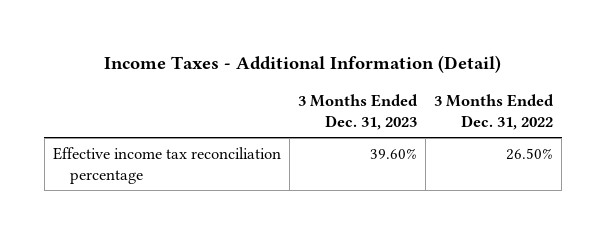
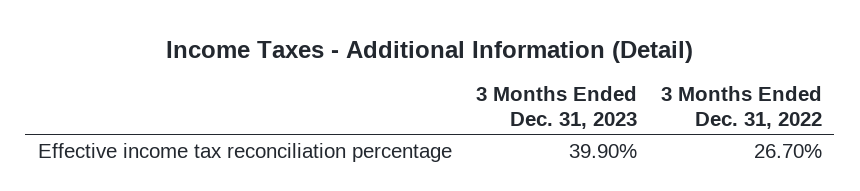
- Effective income tax reconciliation percentage | 39.60% | 26.50%
+ Effective income tax reconciliation percentage | 39.90% | 26.70%

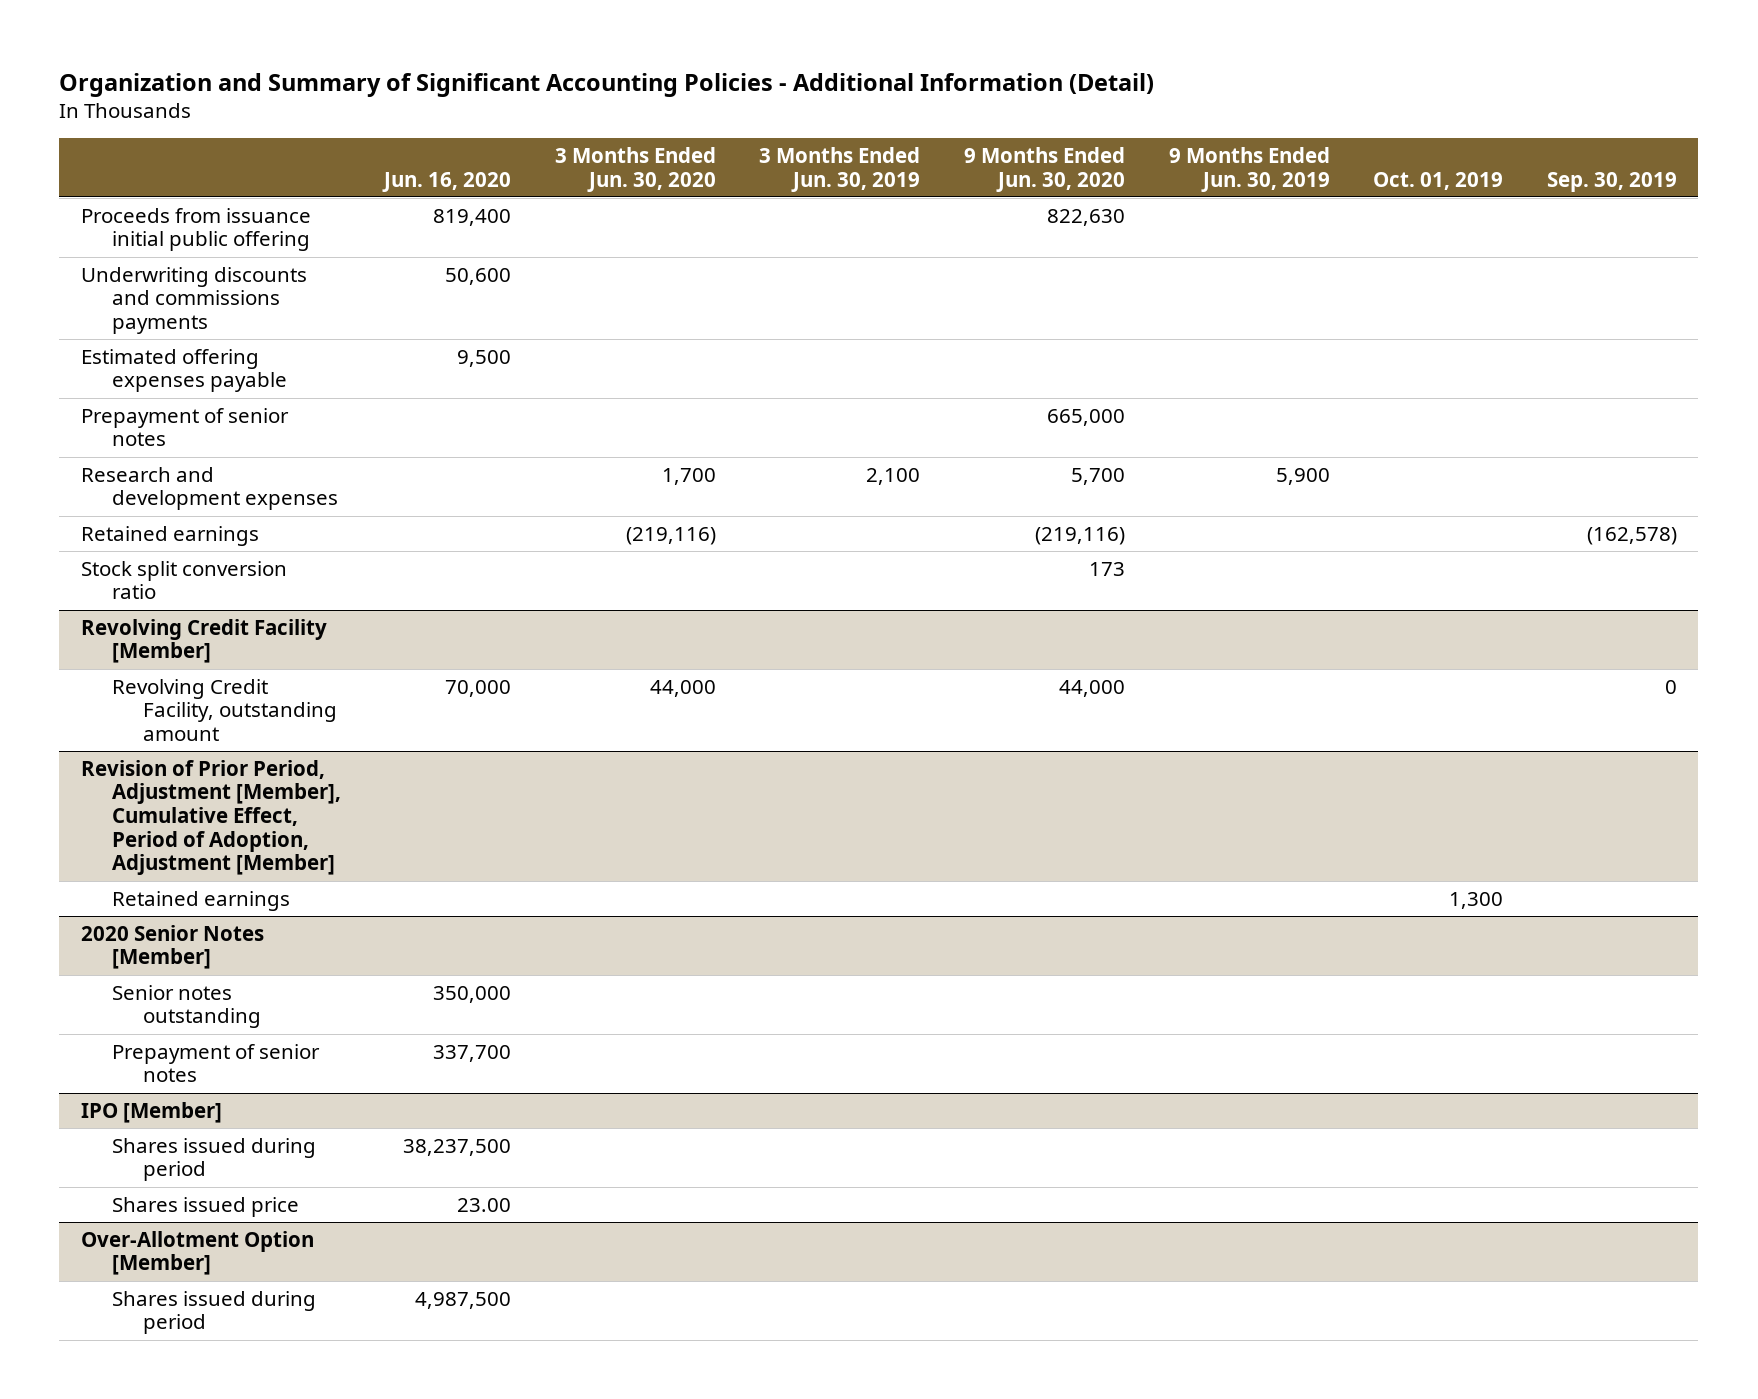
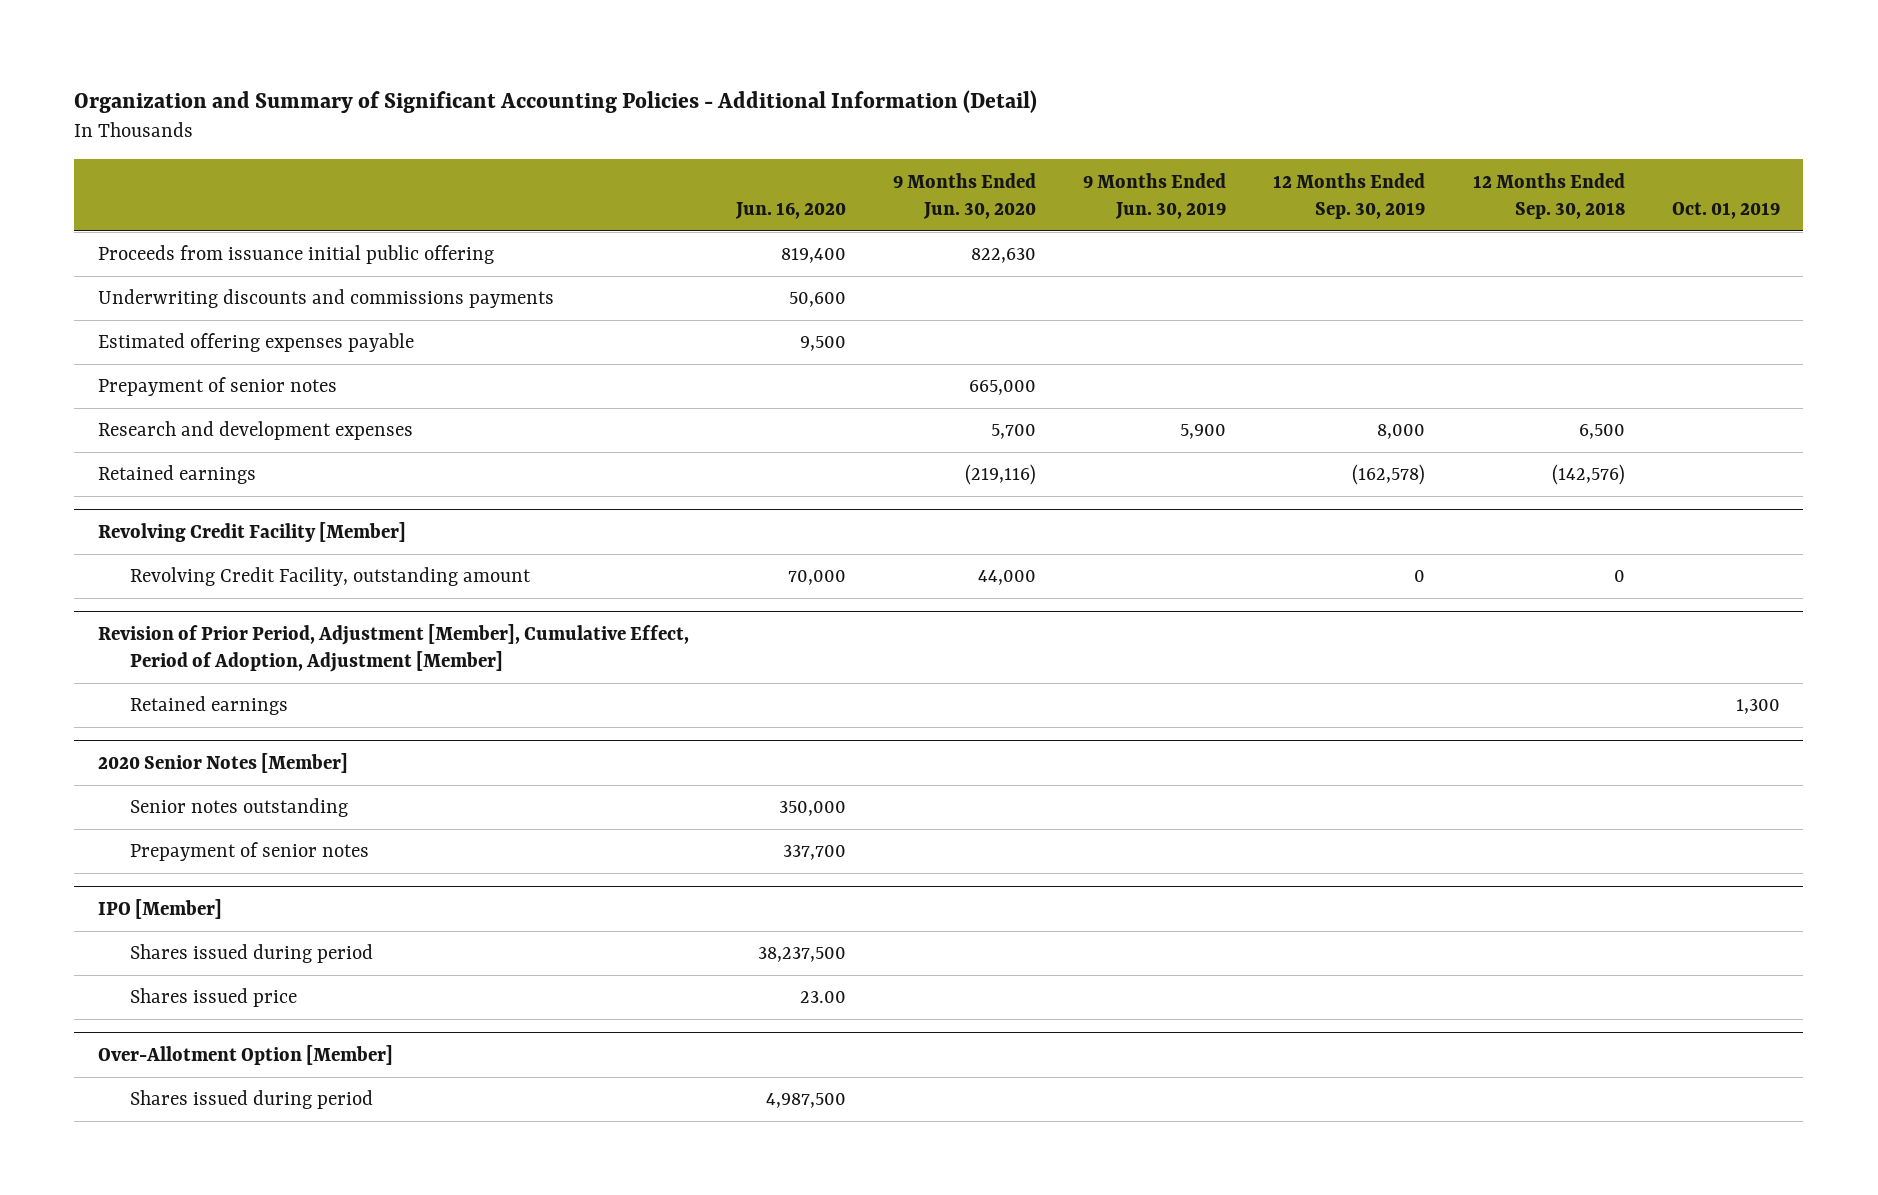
- | Jun. 16, 2020 | 3 Months Ended Jun. 30, 2020 | 3 Months Ended Jun. 30, 2019 | 9 Months Ended Jun. 30, 2020 | 9 Months Ended Jun. 30, 2019 | Oct. 01, 2019 | Sep. 30, 2019
+ | Jun. 16, 2020 | 9 Months Ended Jun. 30, 2020 | 9 Months Ended Jun. 30, 2019 | 12 Months Ended Sep. 30, 2019 | 12 Months Ended Sep. 30, 2018 | Oct. 01, 2019
- Stock split conversion ratio | | | | 173 | | |

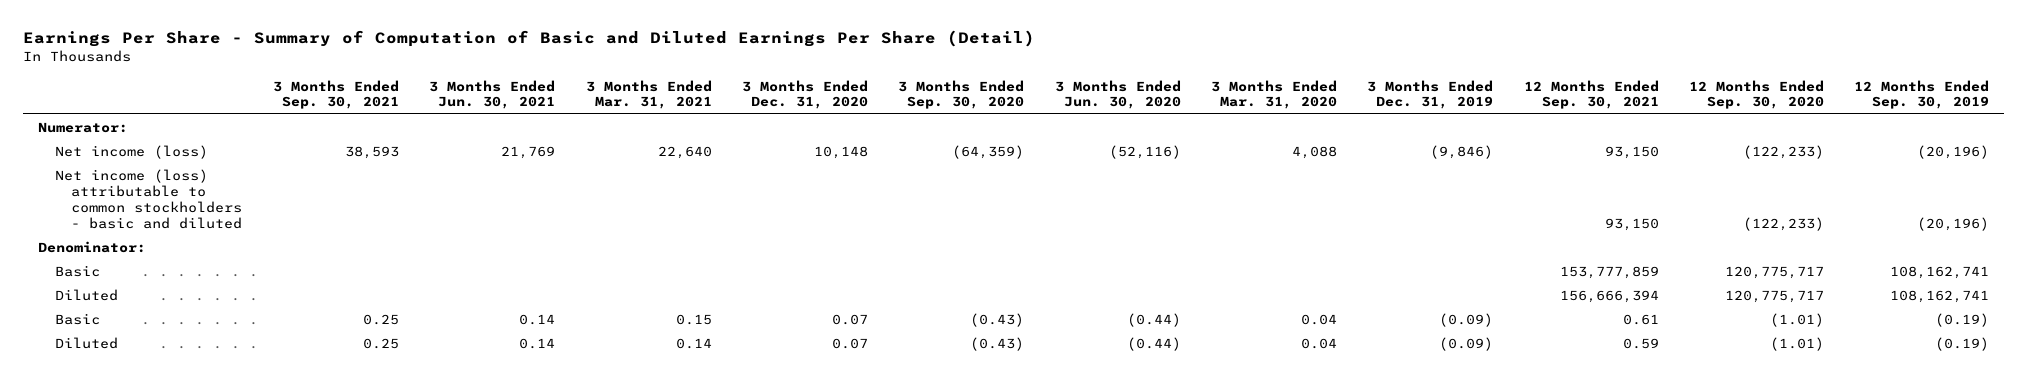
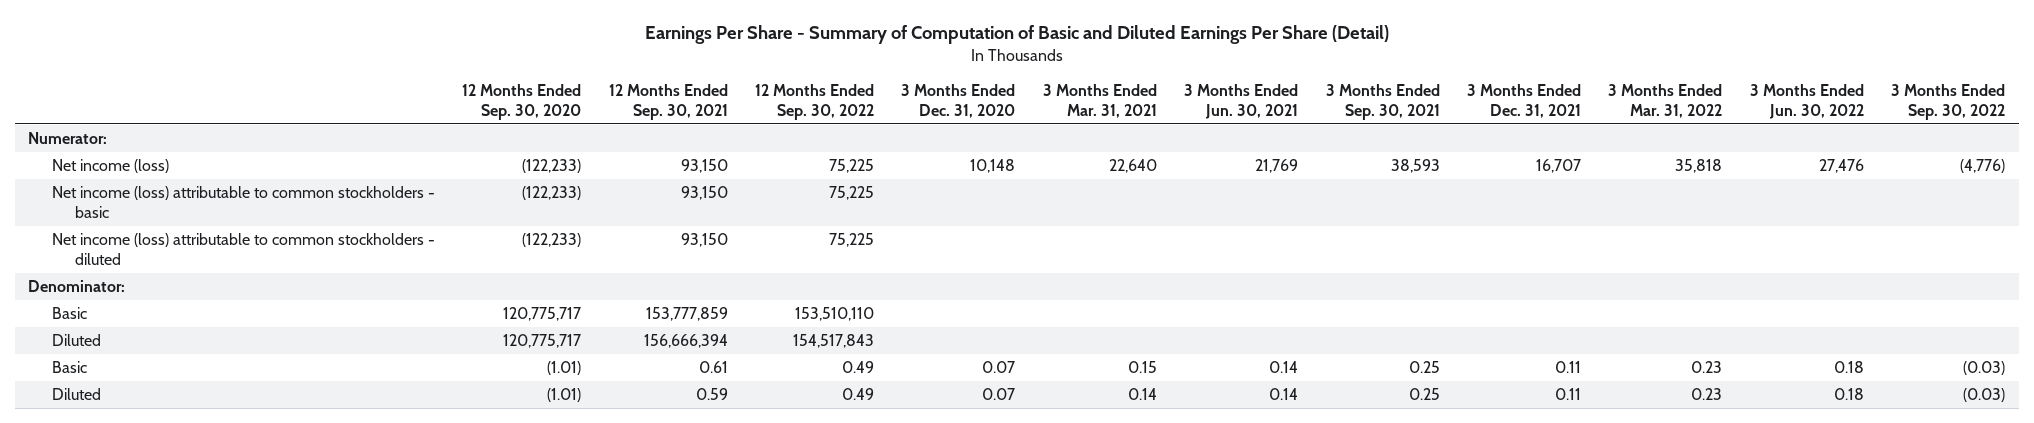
- | 3 Months Ended Sep. 30, 2021 | 3 Months Ended Jun. 30, 2021 | 3 Months Ended Mar. 31, 2021 | 3 Months Ended Dec. 31, 2020 | 3 Months Ended Sep. 30, 2020 | 3 Months Ended Jun. 30, 2020 | 3 Months Ended Mar. 31, 2020 | 3 Months Ended Dec. 31, 2019 | 12 Months Ended Sep. 30, 2021 | 12 Months Ended Sep. 30, 2020 | 12 Months Ended Sep. 30, 2019
+ | 12 Months Ended Sep. 30, 2020 | 12 Months Ended Sep. 30, 2021 | 12 Months Ended Sep. 30, 2022 | 3 Months Ended Dec. 31, 2020 | 3 Months Ended Mar. 31, 2021 | 3 Months Ended Jun. 30, 2021 | 3 Months Ended Sep. 30, 2021 | 3 Months Ended Dec. 31, 2021 | 3 Months Ended Mar. 31, 2022 | 3 Months Ended Jun. 30, 2022 | 3 Months Ended Sep. 30, 2022
- Net income (loss) attributable to common stockholders - basic and diluted | | | | | | | | | 93,150 | (122,233) | (20,196)
+ Net income (loss) attributable to common stockholders - basic | (122,233) | 93,150 | 75,225 | | | | | | | |
+ Net income (loss) attributable to common stockholders - diluted | (122,233) | 93,150 | 75,225 | | | | | | | |

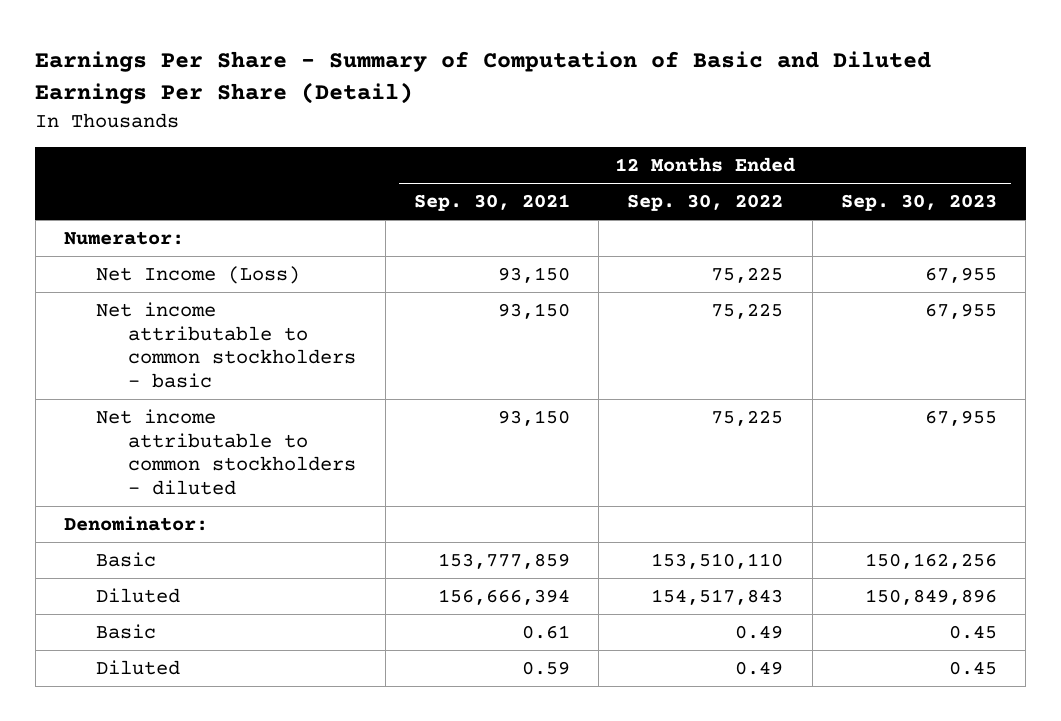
- | 12 Months Ended Sep. 30, 2020 | 12 Months Ended Sep. 30, 2021 | 12 Months Ended Sep. 30, 2022 | 3 Months Ended Dec. 31, 2020 | 3 Months Ended Mar. 31, 2021 | 3 Months Ended Jun. 30, 2021 | 3 Months Ended Sep. 30, 2021 | 3 Months Ended Dec. 31, 2021 | 3 Months Ended Mar. 31, 2022 | 3 Months Ended Jun. 30, 2022 | 3 Months Ended Sep. 30, 2022
+ | 12 Months Ended Sep. 30, 2021 | 12 Months Ended Sep. 30, 2022 | 12 Months Ended Sep. 30, 2023
- Net income (loss) | (122,233) | 93,150 | 75,225 | 10,148 | 22,640 | 21,769 | 38,593 | 16,707 | 35,818 | 27,476 | (4,776)
- Net income (loss) attributable to common stockholders - basic | (122,233) | 93,150 | 75,225 | | | | | | | |
- Net income (loss) attributable to common stockholders - diluted | (122,233) | 93,150 | 75,225 | | | | | | | |
+ Net Income (Loss) | 93,150 | 75,225 | 67,955
+ Net income attributable to common stockholders - basic | 93,150 | 75,225 | 67,955
+ Net income attributable to common stockholders - diluted | 93,150 | 75,225 | 67,955

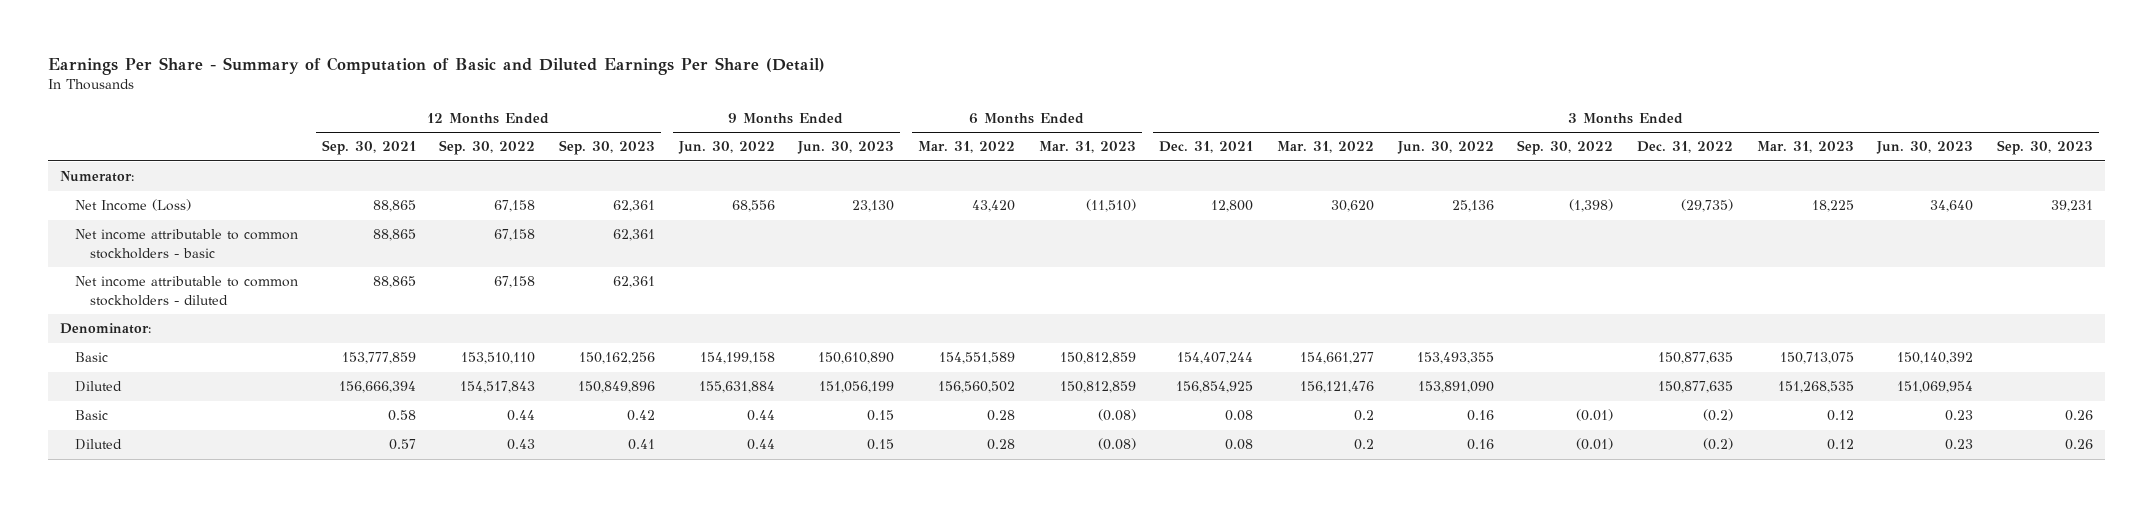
- | 12 Months Ended Sep. 30, 2021 | 12 Months Ended Sep. 30, 2022 | 12 Months Ended Sep. 30, 2023
+ | 12 Months Ended Sep. 30, 2021 | 12 Months Ended Sep. 30, 2022 | 12 Months Ended Sep. 30, 2023 | 9 Months Ended Jun. 30, 2022 | 9 Months Ended Jun. 30, 2023 | 6 Months Ended Mar. 31, 2022 | 6 Months Ended Mar. 31, 2023 | 3 Months Ended Dec. 31, 2021 | 3 Months Ended Mar. 31, 2022 | 3 Months Ended Jun. 30, 2022 | 3 Months Ended Sep. 30, 2022 | 3 Months Ended Dec. 31, 2022 | 3 Months Ended Mar. 31, 2023 | 3 Months Ended Jun. 30, 2023 | 3 Months Ended Sep. 30, 2023
- Net Income (Loss) | 93,150 | 75,225 | 67,955
- Net income attributable to common stockholders - basic | 93,150 | 75,225 | 67,955
- Net income attributable to common stockholders - diluted | 93,150 | 75,225 | 67,955
+ Net Income (Loss) | 88,865 | 67,158 | 62,361 | 68,556 | 23,130 | 43,420 | (11,510) | 12,800 | 30,620 | 25,136 | (1,398) | (29,735) | 18,225 | 34,640 | 39,231
+ Net income attributable to common stockholders - basic | 88,865 | 67,158 | 62,361 | | | | | | | | | | | |
+ Net income attributable to common stockholders - diluted | 88,865 | 67,158 | 62,361 | | | | | | | | | | | |
- Basic | 0.61 | 0.49 | 0.45
- Diluted | 0.59 | 0.49 | 0.45
+ Basic | 0.58 | 0.44 | 0.42 | 0.44 | 0.15 | 0.28 | (0.08) | 0.08 | 0.2 | 0.16 | (0.01) | (0.2) | 0.12 | 0.23 | 0.26
+ Diluted | 0.57 | 0.43 | 0.41 | 0.44 | 0.15 | 0.28 | (0.08) | 0.08 | 0.2 | 0.16 | (0.01) | (0.2) | 0.12 | 0.23 | 0.26

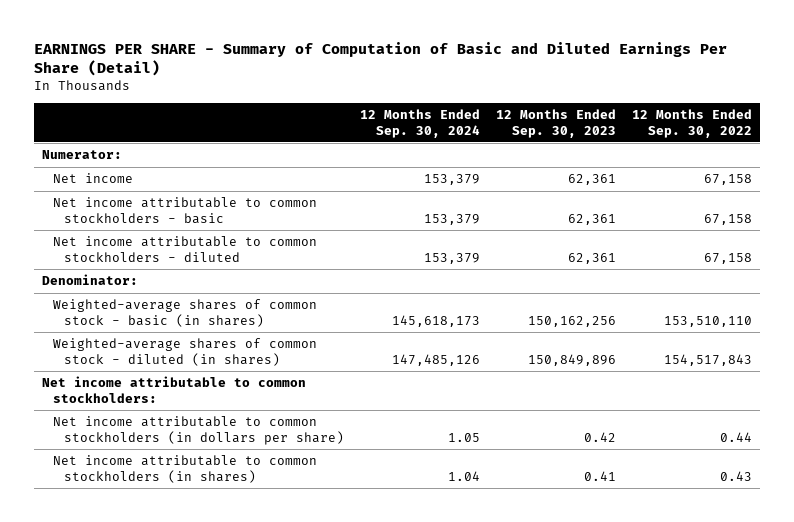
- Earnings Per Share - Summary of Computation of Basic and Diluted Earnings Per Share (Detail)
+ EARNINGS PER SHARE - Summary of Computation of Basic and Diluted Earnings Per Share (Detail)
- | 12 Months Ended Sep. 30, 2021 | 12 Months Ended Sep. 30, 2022 | 12 Months Ended Sep. 30, 2023 | 9 Months Ended Jun. 30, 2022 | 9 Months Ended Jun. 30, 2023 | 6 Months Ended Mar. 31, 2022 | 6 Months Ended Mar. 31, 2023 | 3 Months Ended Dec. 31, 2021 | 3 Months Ended Mar. 31, 2022 | 3 Months Ended Jun. 30, 2022 | 3 Months Ended Sep. 30, 2022 | 3 Months Ended Dec. 31, 2022 | 3 Months Ended Mar. 31, 2023 | 3 Months Ended Jun. 30, 2023 | 3 Months Ended Sep. 30, 2023
+ | 12 Months Ended Sep. 30, 2024 | 12 Months Ended Sep. 30, 2023 | 12 Months Ended Sep. 30, 2022
- Net Income (Loss) | 88,865 | 67,158 | 62,361 | 68,556 | 23,130 | 43,420 | (11,510) | 12,800 | 30,620 | 25,136 | (1,398) | (29,735) | 18,225 | 34,640 | 39,231
+ Net income | 153,379 | 62,361 | 67,158
- Basic | 153,777,859 | 153,510,110 | 150,162,256 | 154,199,158 | 150,610,890 | 154,551,589 | 150,812,859 | 154,407,244 | 154,661,277 | 153,493,355 | | 150,877,635 | 150,713,075 | 150,140,392 |
- Diluted | 156,666,394 | 154,517,843 | 150,849,896 | 155,631,884 | 151,056,199 | 156,560,502 | 150,812,859 | 156,854,925 | 156,121,476 | 153,891,090 | | 150,877,635 | 151,268,535 | 151,069,954 |
- Basic | 0.58 | 0.44 | 0.42 | 0.44 | 0.15 | 0.28 | (0.08) | 0.08 | 0.2 | 0.16 | (0.01) | (0.2) | 0.12 | 0.23 | 0.26
- Diluted | 0.57 | 0.43 | 0.41 | 0.44 | 0.15 | 0.28 | (0.08) | 0.08 | 0.2 | 0.16 | (0.01) | (0.2) | 0.12 | 0.23 | 0.26
+ Weighted-average shares of common stock - basic (in shares) | 145,618,173 | 150,162,256 | 153,510,110
+ Weighted-average shares of common stock - diluted (in shares) | 147,485,126 | 150,849,896 | 154,517,843
+ Net income attributable to common stockholders:
+ Net income attributable to common stockholders (in dollars per share) | 1.05 | 0.42 | 0.44
+ Net income attributable to common stockholders (in shares) | 1.04 | 0.41 | 0.43

